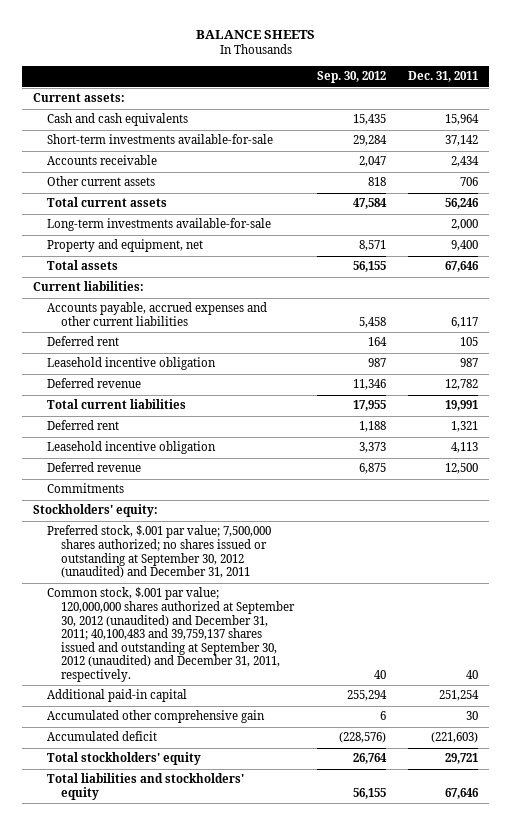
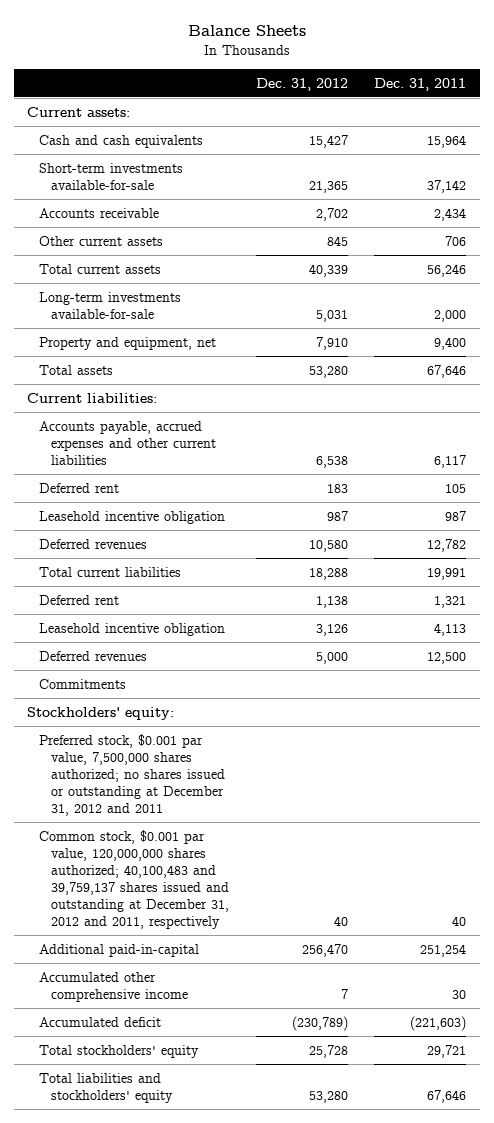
- BALANCE SHEETS
+ Balance Sheets
- | Sep. 30, 2012 | Dec. 31, 2011
+ | Dec. 31, 2012 | Dec. 31, 2011
- Deferred revenue | 11,346 | 12,782
+ Deferred revenues | 10,580 | 12,782
- Deferred revenue | 6,875 | 12,500
+ Deferred revenues | 5,000 | 12,500
- Preferred stock, $.001 par value; 7,500,000 shares authorized; no shares issued or outstanding at September 30, 2012 (unaudited) and December 31, 2011
- Common stock, $.001 par value; 120,000,000 shares authorized at September 30, 2012 (unaudited) and December 31, 2011; 40,100,483 and 39,759,137 shares issued and outstanding at September 30, 2012 (unaudited) and December 31, 2011, respectively. | 40 | 40
- Additional paid-in capital | 255,294 | 251,254
- Accumulated other comprehensive gain | 6 | 30
+ Preferred stock, $0.001 par value, 7,500,000 shares authorized; no shares issued or outstanding at December 31, 2012 and 2011
+ Common stock, $0.001 par value, 120,000,000 shares authorized; 40,100,483 and 39,759,137 shares issued and outstanding at December 31, 2012 and 2011, respectively | 40 | 40
+ Additional paid-in-capital | 256,470 | 251,254
+ Accumulated other comprehensive income | 7 | 30

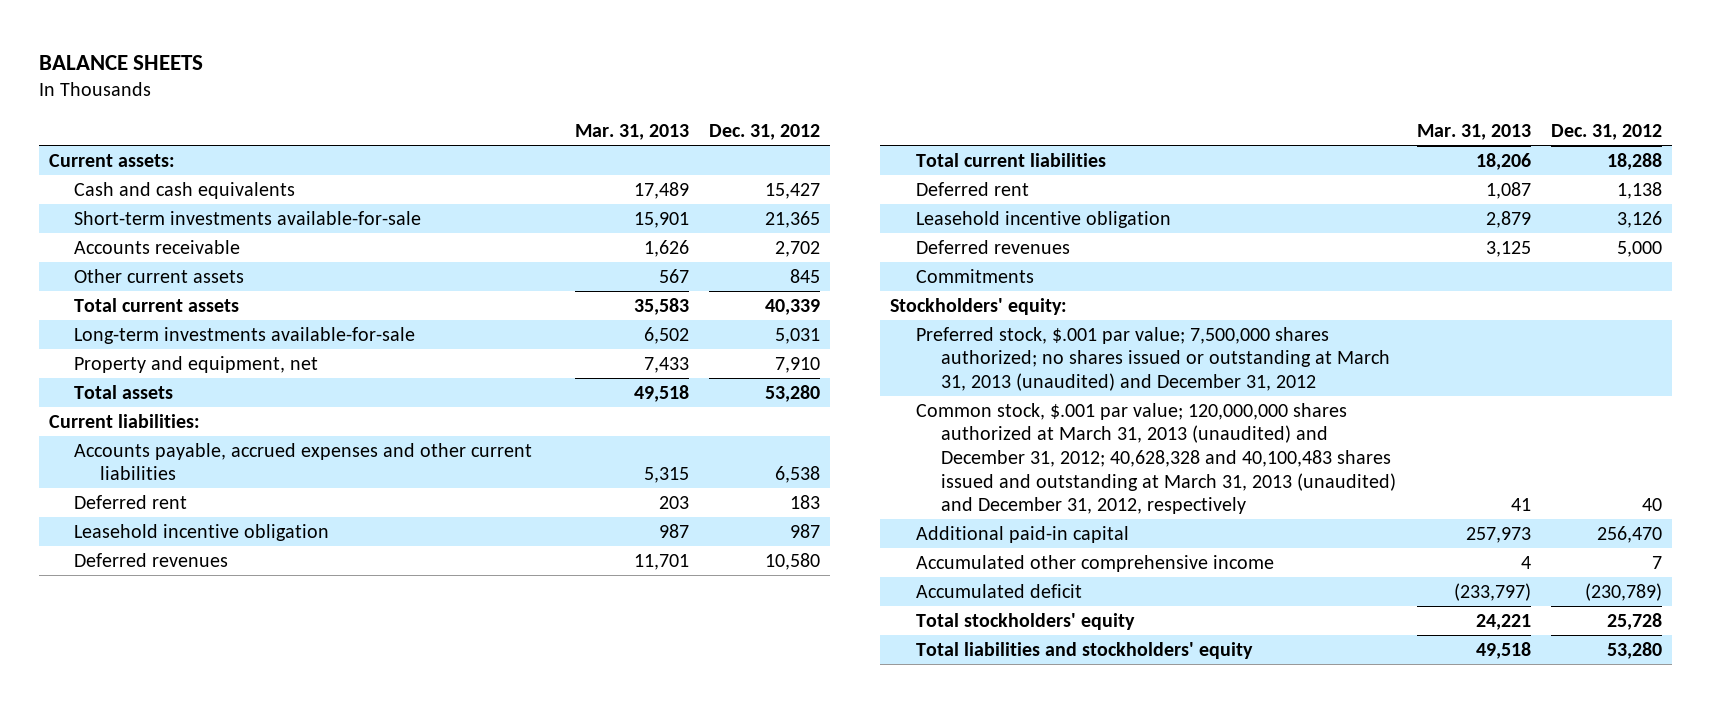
- Balance Sheets
+ BALANCE SHEETS
- | Dec. 31, 2012 | Dec. 31, 2011
+ | Mar. 31, 2013 | Dec. 31, 2012
- Preferred stock, $0.001 par value, 7,500,000 shares authorized; no shares issued or outstanding at December 31, 2012 and 2011
- Common stock, $0.001 par value, 120,000,000 shares authorized; 40,100,483 and 39,759,137 shares issued and outstanding at December 31, 2012 and 2011, respectively | 40 | 40
- Additional paid-in-capital | 256,470 | 251,254
+ Preferred stock, $.001 par value; 7,500,000 shares authorized; no shares issued or outstanding at March 31, 2013 (unaudited) and December 31, 2012
+ Common stock, $.001 par value; 120,000,000 shares authorized at March 31, 2013 (unaudited) and December 31, 2012; 40,628,328 and 40,100,483 shares issued and outstanding at March 31, 2013 (unaudited) and December 31, 2012, respectively | 41 | 40
+ Additional paid-in capital | 257,973 | 256,470

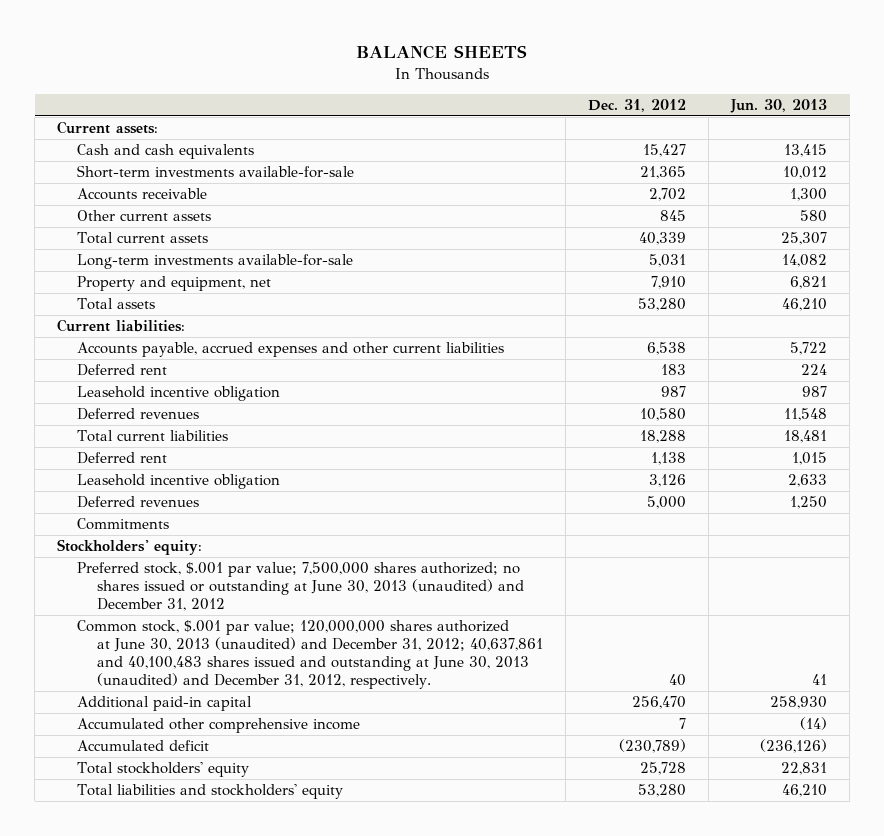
- | Mar. 31, 2013 | Dec. 31, 2012
+ | Dec. 31, 2012 | Jun. 30, 2013
- Preferred stock, $.001 par value; 7,500,000 shares authorized; no shares issued or outstanding at March 31, 2013 (unaudited) and December 31, 2012
- Common stock, $.001 par value; 120,000,000 shares authorized at March 31, 2013 (unaudited) and December 31, 2012; 40,628,328 and 40,100,483 shares issued and outstanding at March 31, 2013 (unaudited) and December 31, 2012, respectively | 41 | 40
+ Preferred stock, $.001 par value; 7,500,000 shares authorized; no shares issued or outstanding at June 30, 2013 (unaudited) and December 31, 2012
+ Common stock, $.001 par value; 120,000,000 shares authorized at June 30, 2013 (unaudited) and December 31, 2012; 40,637,861 and 40,100,483 shares issued and outstanding at June 30, 2013 (unaudited) and December 31, 2012, respectively. | 40 | 41

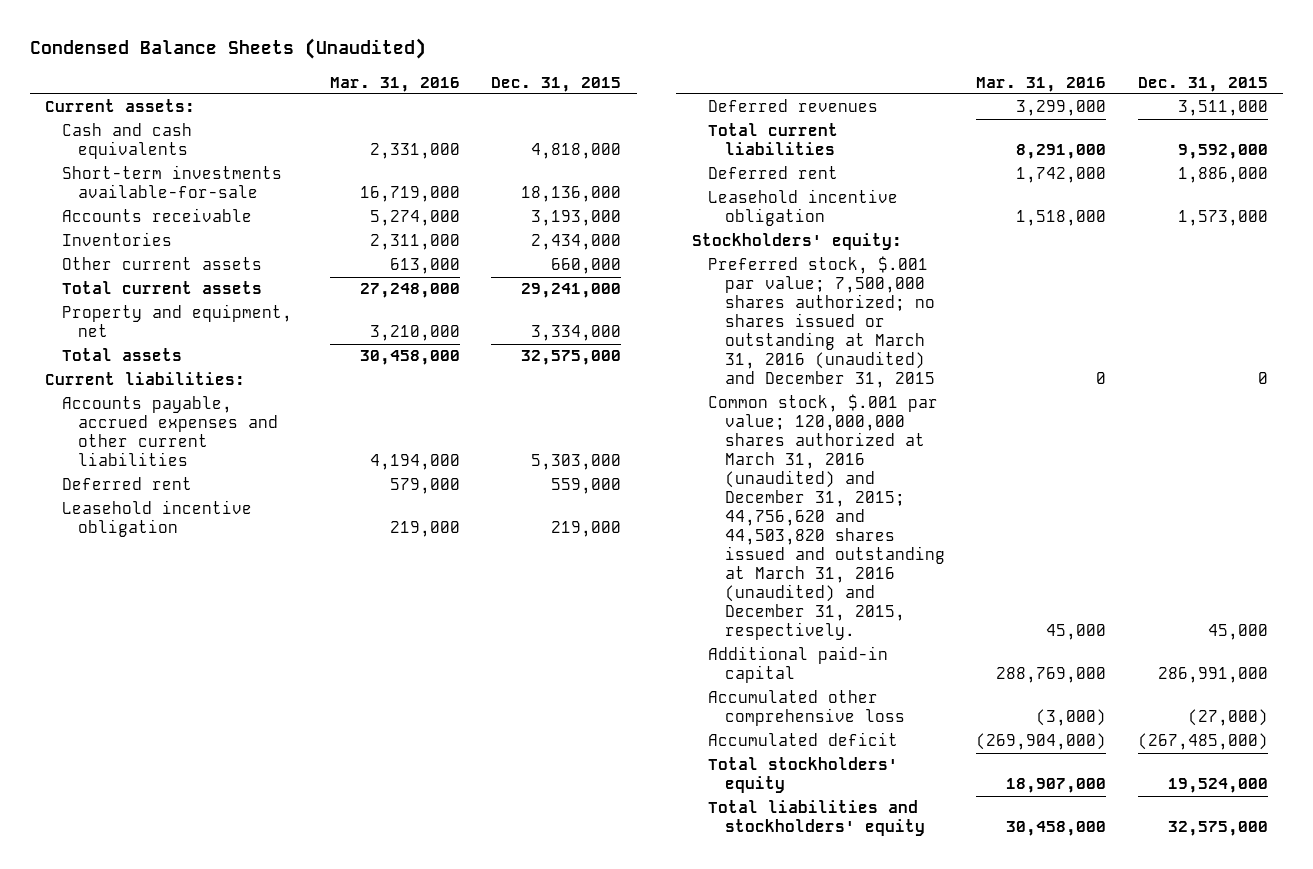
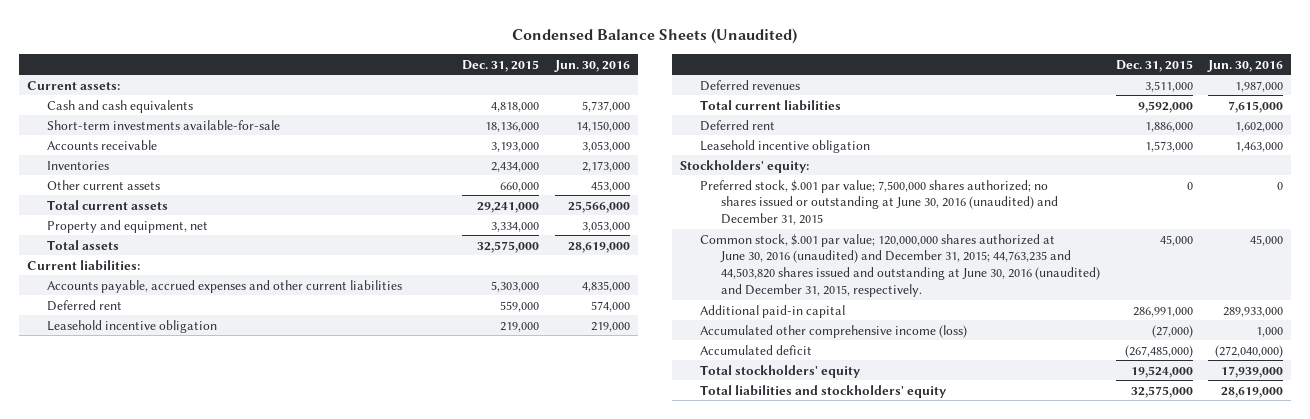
- | Mar. 31, 2016 | Dec. 31, 2015
+ | Dec. 31, 2015 | Jun. 30, 2016
- Preferred stock, $.001 par value; 7,500,000 shares authorized; no shares issued or outstanding at March 31, 2016 (unaudited) and December 31, 2015 | 0 | 0
- Common stock, $.001 par value; 120,000,000 shares authorized at March 31, 2016 (unaudited) and December 31, 2015; 44,756,620 and 44,503,820 shares issued and outstanding at March 31, 2016 (unaudited) and December 31, 2015, respectively. | 45,000 | 45,000
+ Preferred stock, $.001 par value; 7,500,000 shares authorized; no shares issued or outstanding at June 30, 2016 (unaudited) and December 31, 2015 | 0 | 0
+ Common stock, $.001 par value; 120,000,000 shares authorized at June 30, 2016 (unaudited) and December 31, 2015; 44,763,235 and 44,503,820 shares issued and outstanding at June 30, 2016 (unaudited) and December 31, 2015, respectively. | 45,000 | 45,000
- Accumulated other comprehensive loss | (3,000) | (27,000)
+ Accumulated other comprehensive income (loss) | (27,000) | 1,000

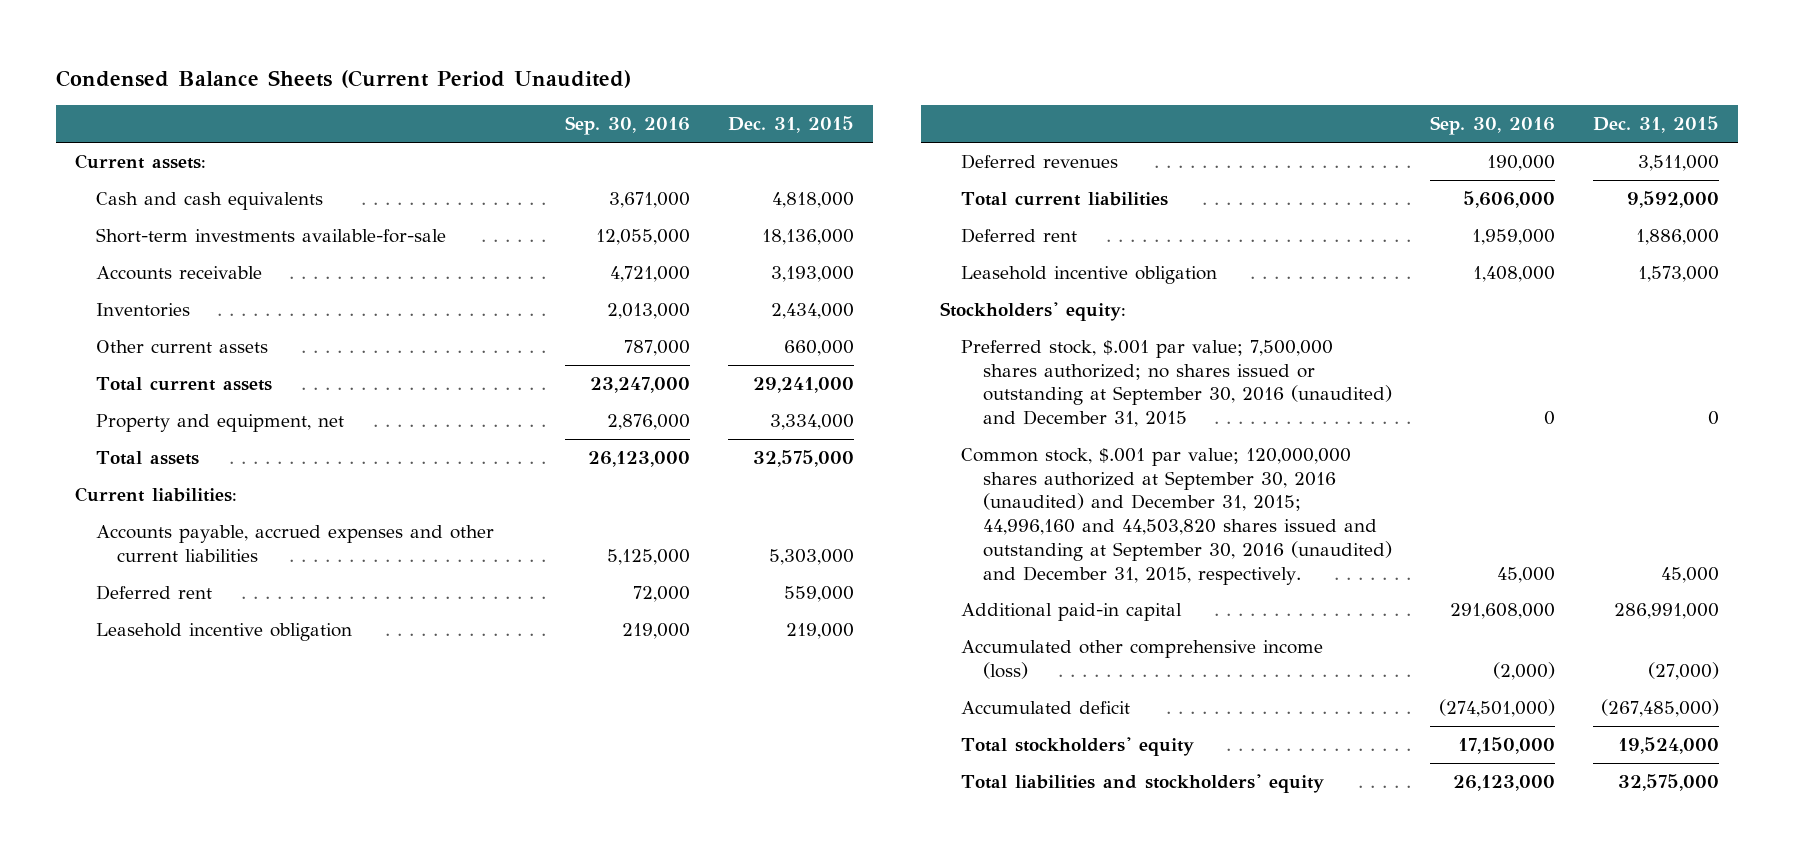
- Condensed Balance Sheets (Unaudited)
+ Condensed Balance Sheets (Current Period Unaudited)
- | Dec. 31, 2015 | Jun. 30, 2016
+ | Sep. 30, 2016 | Dec. 31, 2015
- Preferred stock, $.001 par value; 7,500,000 shares authorized; no shares issued or outstanding at June 30, 2016 (unaudited) and December 31, 2015 | 0 | 0
- Common stock, $.001 par value; 120,000,000 shares authorized at June 30, 2016 (unaudited) and December 31, 2015; 44,763,235 and 44,503,820 shares issued and outstanding at June 30, 2016 (unaudited) and December 31, 2015, respectively. | 45,000 | 45,000
+ Preferred stock, $.001 par value; 7,500,000 shares authorized; no shares issued or outstanding at September 30, 2016 (unaudited) and December 31, 2015 | 0 | 0
+ Common stock, $.001 par value; 120,000,000 shares authorized at September 30, 2016 (unaudited) and December 31, 2015; 44,996,160 and 44,503,820 shares issued and outstanding at September 30, 2016 (unaudited) and December 31, 2015, respectively. | 45,000 | 45,000

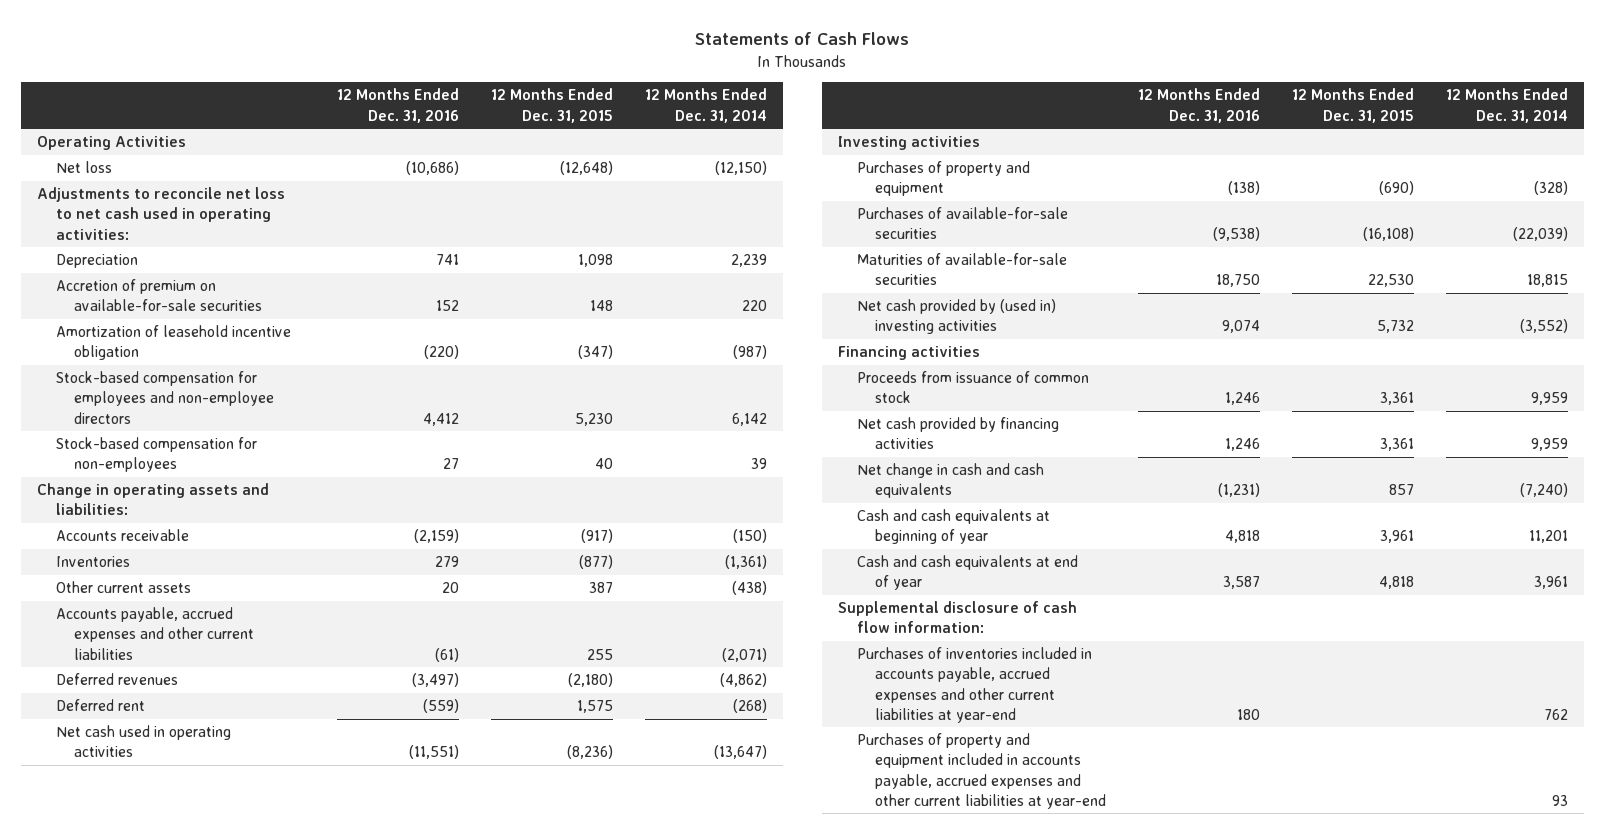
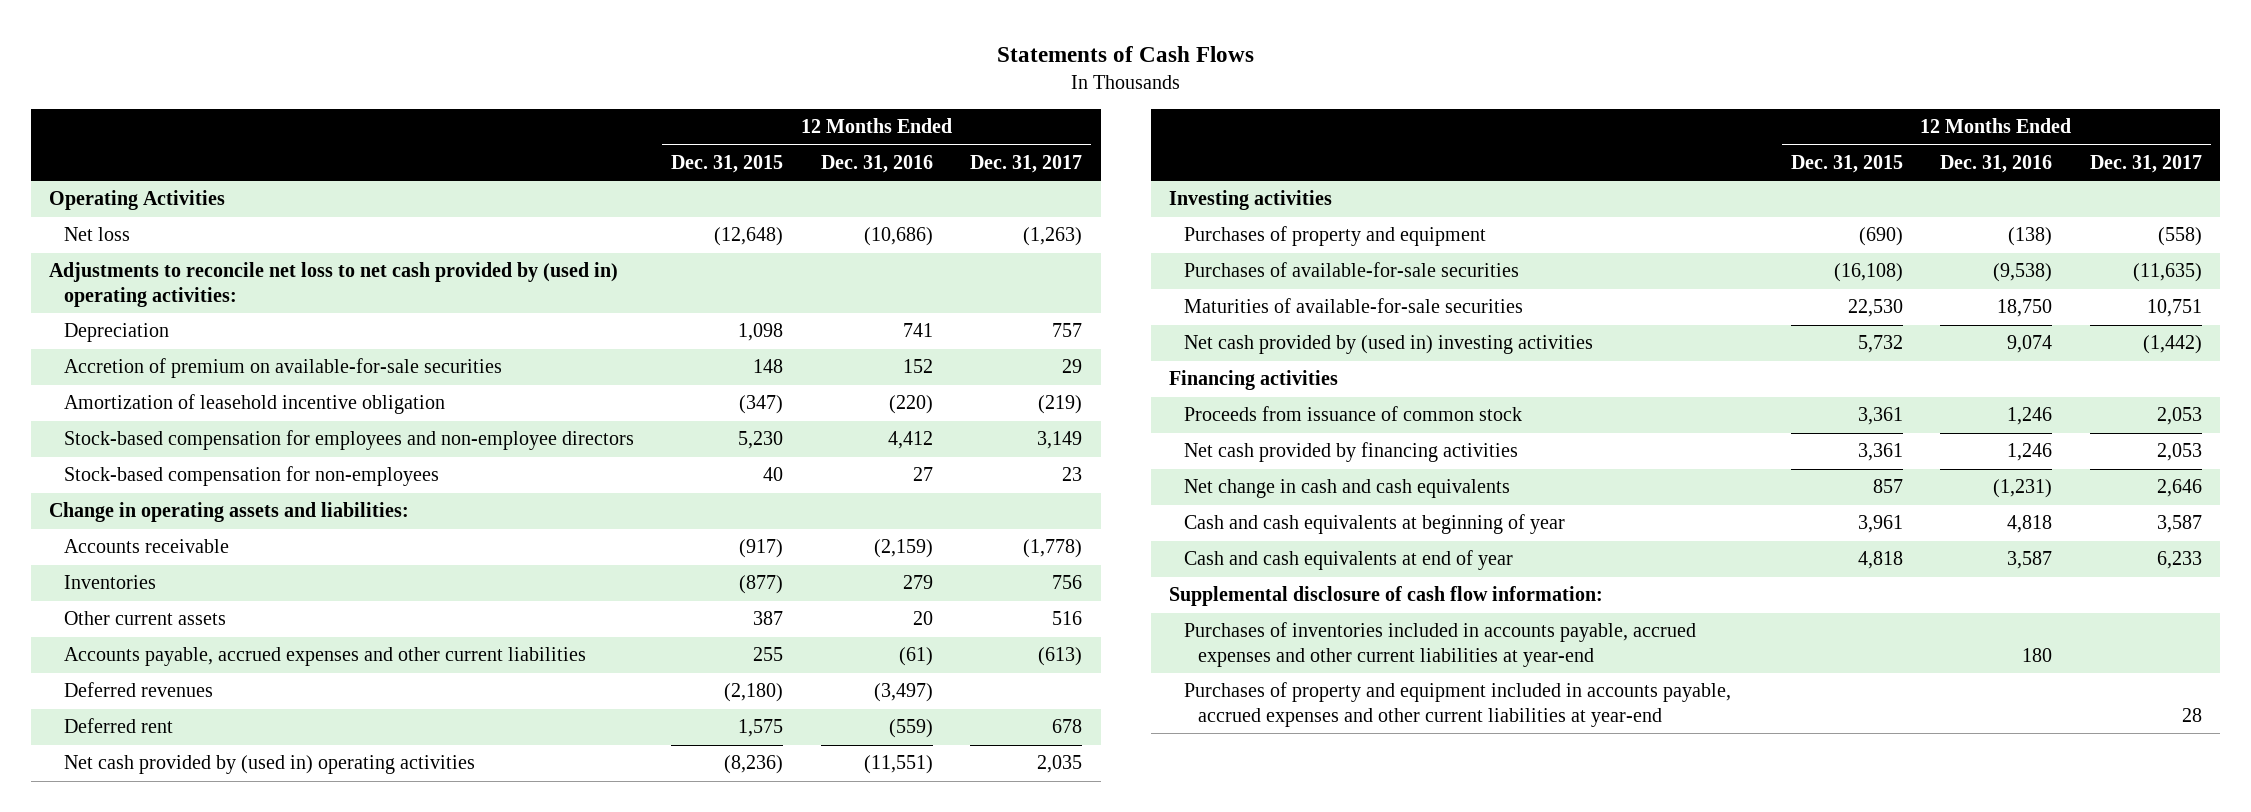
- | 12 Months Ended Dec. 31, 2016 | 12 Months Ended Dec. 31, 2015 | 12 Months Ended Dec. 31, 2014
+ | 12 Months Ended Dec. 31, 2015 | 12 Months Ended Dec. 31, 2016 | 12 Months Ended Dec. 31, 2017
- Adjustments to reconcile net loss to net cash used in operating activities:
+ Adjustments to reconcile net loss to net cash provided by (used in) operating activities:
- Net cash used in operating activities | (11,551) | (8,236) | (13,647)
+ Net cash provided by (used in) operating activities | (8,236) | (11,551) | 2,035

